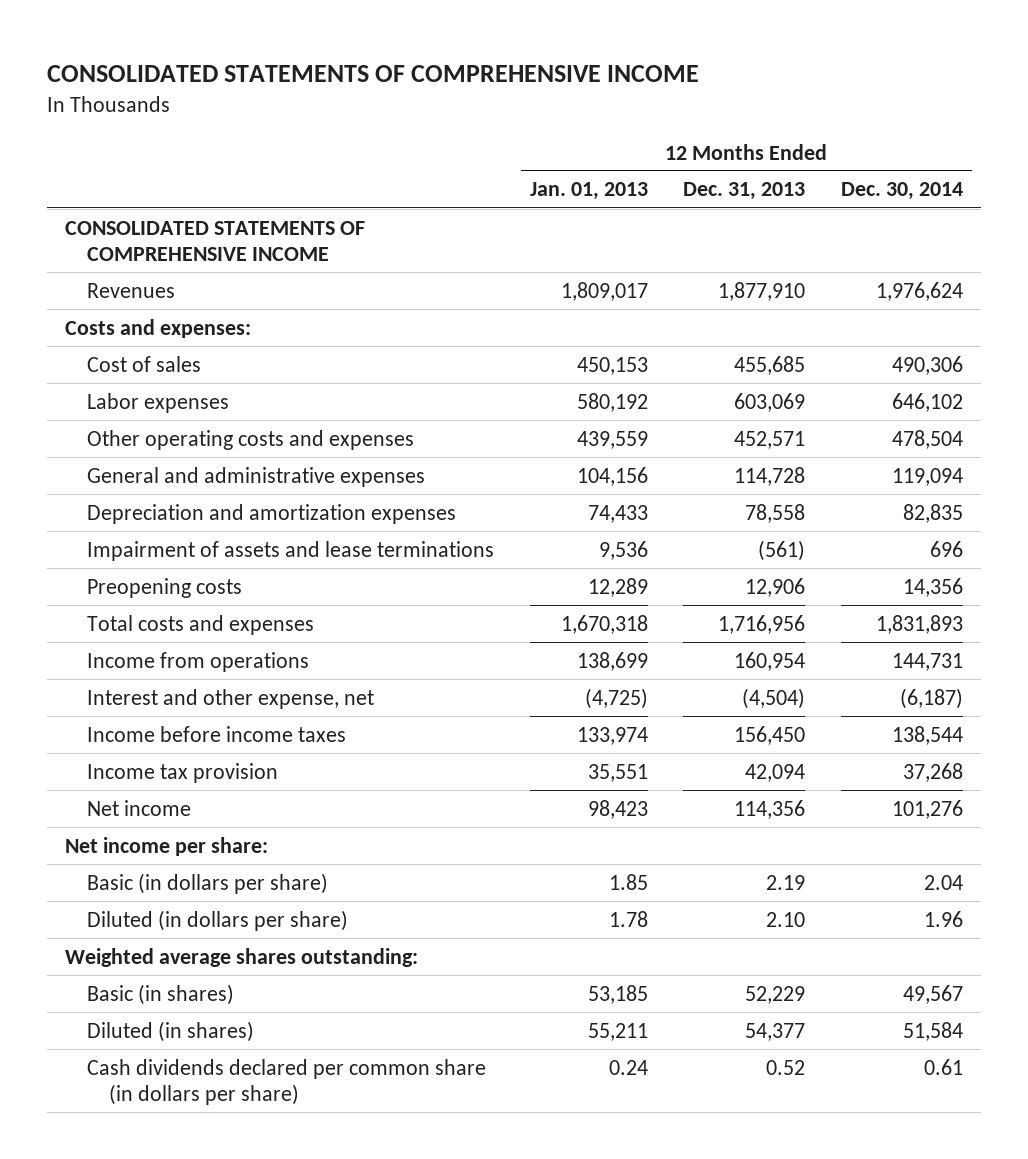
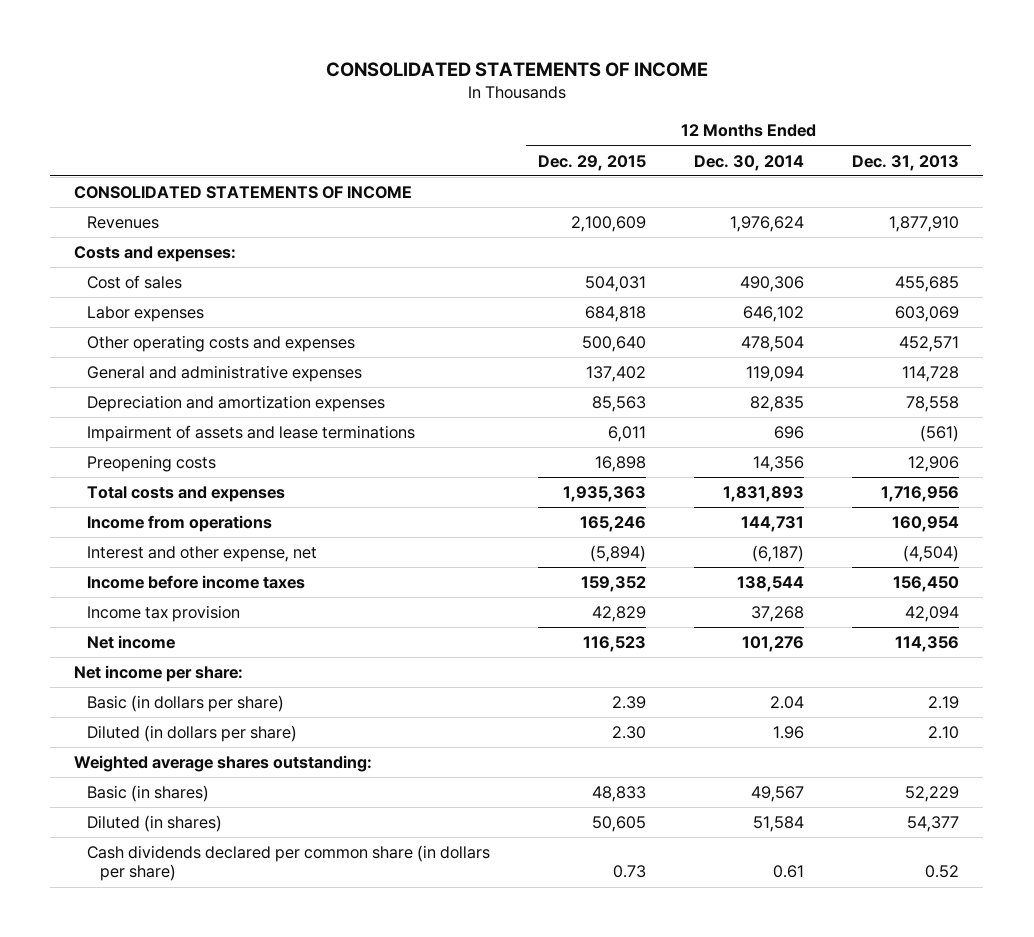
- CONSOLIDATED STATEMENTS OF COMPREHENSIVE INCOME
+ CONSOLIDATED STATEMENTS OF INCOME
- | 12 Months Ended Jan. 01, 2013 | 12 Months Ended Dec. 31, 2013 | 12 Months Ended Dec. 30, 2014
+ | 12 Months Ended Dec. 29, 2015 | 12 Months Ended Dec. 30, 2014 | 12 Months Ended Dec. 31, 2013
- CONSOLIDATED STATEMENTS OF COMPREHENSIVE INCOME
+ CONSOLIDATED STATEMENTS OF INCOME

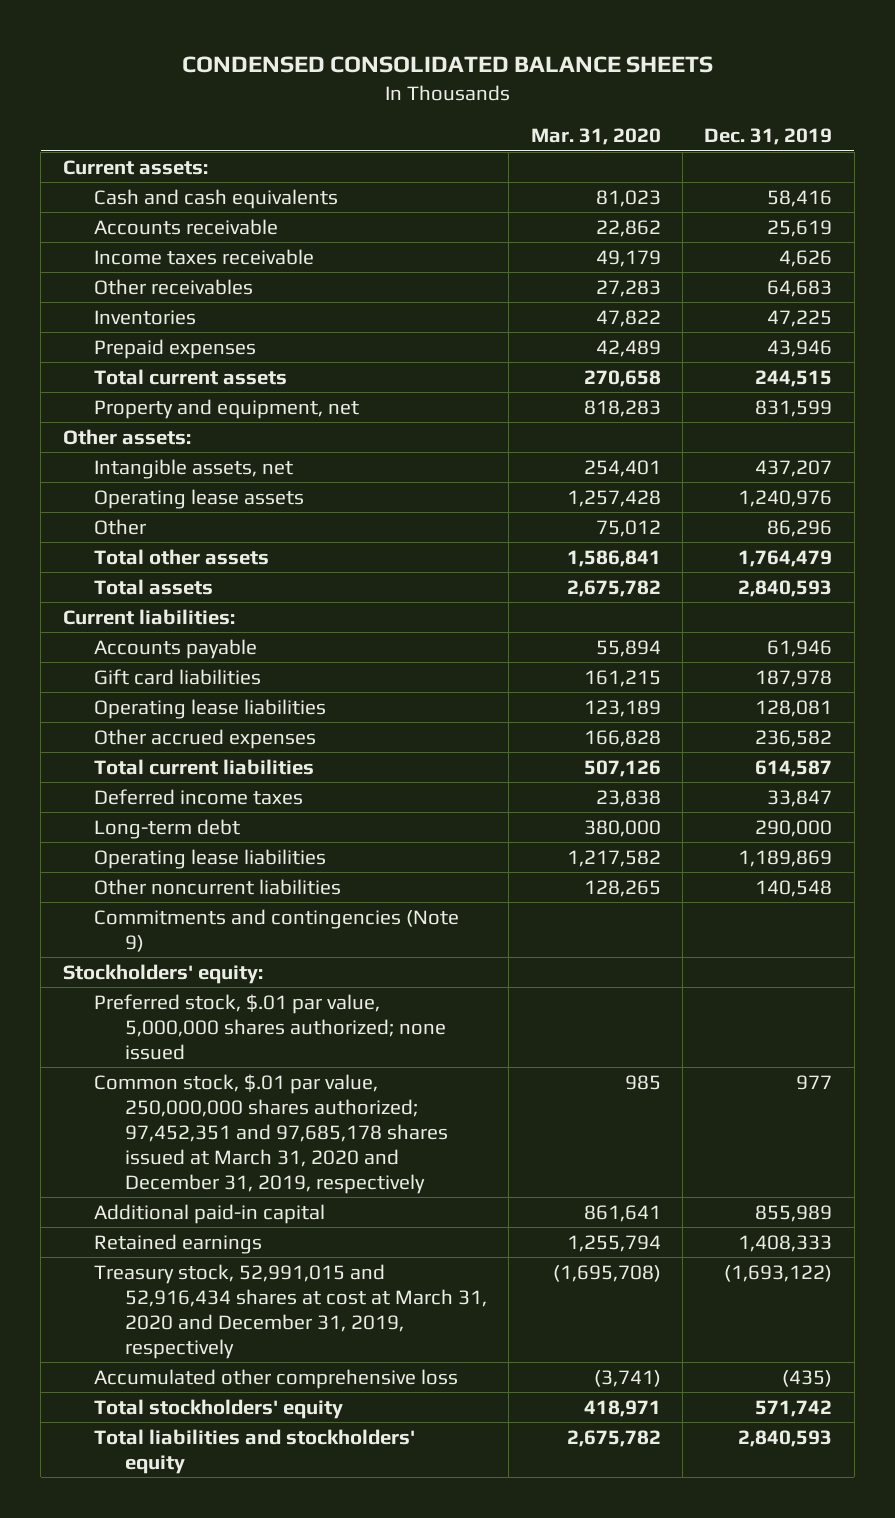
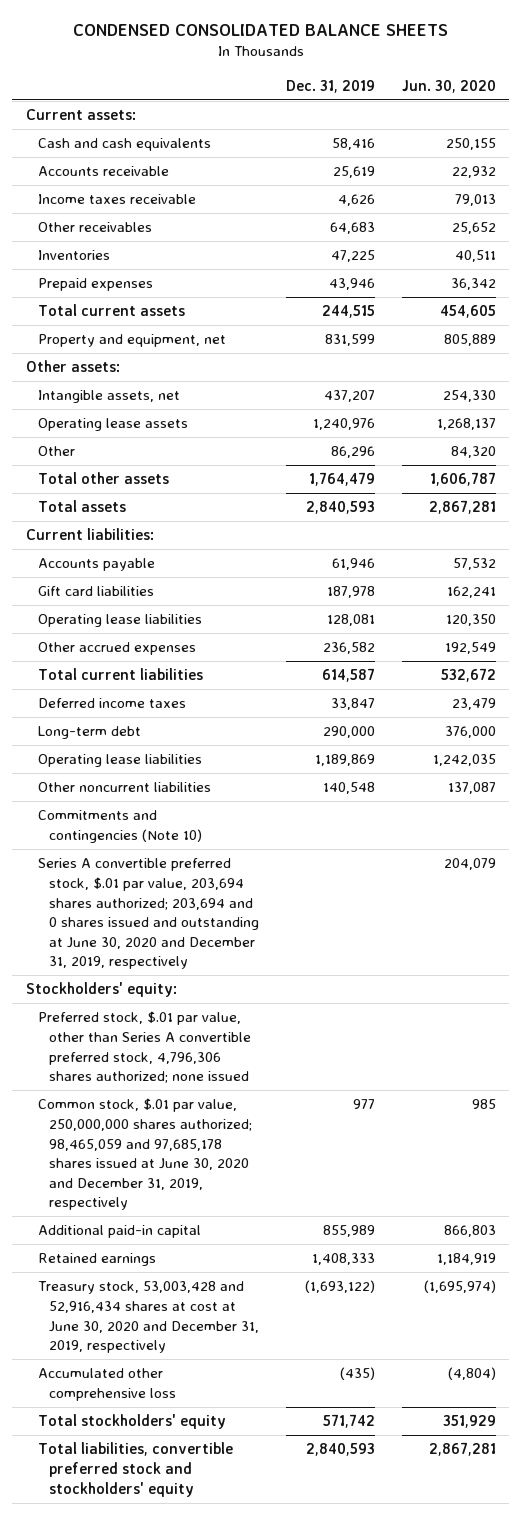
- | Mar. 31, 2020 | Dec. 31, 2019
+ | Dec. 31, 2019 | Jun. 30, 2020
- Commitments and contingencies (Note 9)
+ Commitments and contingencies (Note 10)
+ Series A convertible preferred stock, $.01 par value, 203,694 shares authorized; 203,694 and 0 shares issued and outstanding at June 30, 2020 and December 31, 2019, respectively | | 204,079
- Preferred stock, $.01 par value, 5,000,000 shares authorized; none issued
- Common stock, $.01 par value, 250,000,000 shares authorized; 97,452,351 and 97,685,178 shares issued at March 31, 2020 and December 31, 2019, respectively | 985 | 977
+ Preferred stock, $.01 par value, other than Series A convertible preferred stock, 4,796,306 shares authorized; none issued
+ Common stock, $.01 par value, 250,000,000 shares authorized; 98,465,059 and 97,685,178 shares issued at June 30, 2020 and December 31, 2019, respectively | 977 | 985
- Treasury stock, 52,991,015 and 52,916,434 shares at cost at March 31, 2020 and December 31, 2019, respectively | (1,695,708) | (1,693,122)
+ Treasury stock, 53,003,428 and 52,916,434 shares at cost at June 30, 2020 and December 31, 2019, respectively | (1,693,122) | (1,695,974)
- Total liabilities and stockholders' equity | 2,675,782 | 2,840,593
+ Total liabilities, convertible preferred stock and stockholders' equity | 2,840,593 | 2,867,281

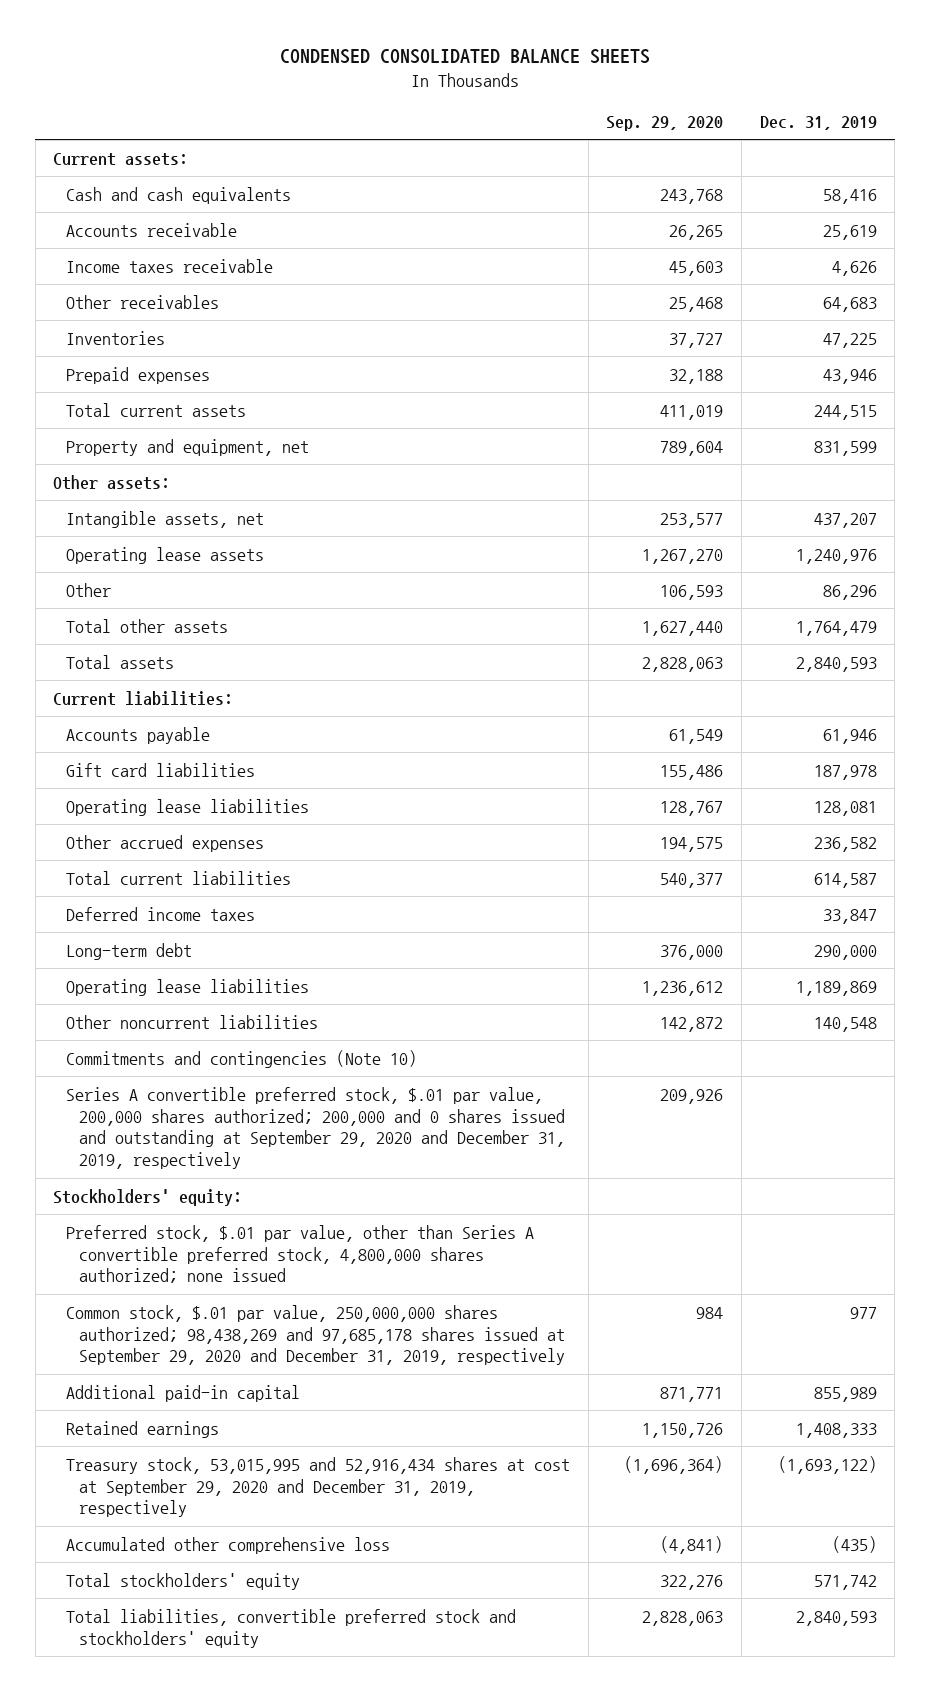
- | Dec. 31, 2019 | Jun. 30, 2020
+ | Sep. 29, 2020 | Dec. 31, 2019
- Series A convertible preferred stock, $.01 par value, 203,694 shares authorized; 203,694 and 0 shares issued and outstanding at June 30, 2020 and December 31, 2019, respectively | | 204,079
+ Series A convertible preferred stock, $.01 par value, 200,000 shares authorized; 200,000 and 0 shares issued and outstanding at September 29, 2020 and December 31, 2019, respectively | 209,926 |
- Preferred stock, $.01 par value, other than Series A convertible preferred stock, 4,796,306 shares authorized; none issued
- Common stock, $.01 par value, 250,000,000 shares authorized; 98,465,059 and 97,685,178 shares issued at June 30, 2020 and December 31, 2019, respectively | 977 | 985
+ Preferred stock, $.01 par value, other than Series A convertible preferred stock, 4,800,000 shares authorized; none issued
+ Common stock, $.01 par value, 250,000,000 shares authorized; 98,438,269 and 97,685,178 shares issued at September 29, 2020 and December 31, 2019, respectively | 984 | 977
- Treasury stock, 53,003,428 and 52,916,434 shares at cost at June 30, 2020 and December 31, 2019, respectively | (1,693,122) | (1,695,974)
+ Treasury stock, 53,015,995 and 52,916,434 shares at cost at September 29, 2020 and December 31, 2019, respectively | (1,696,364) | (1,693,122)

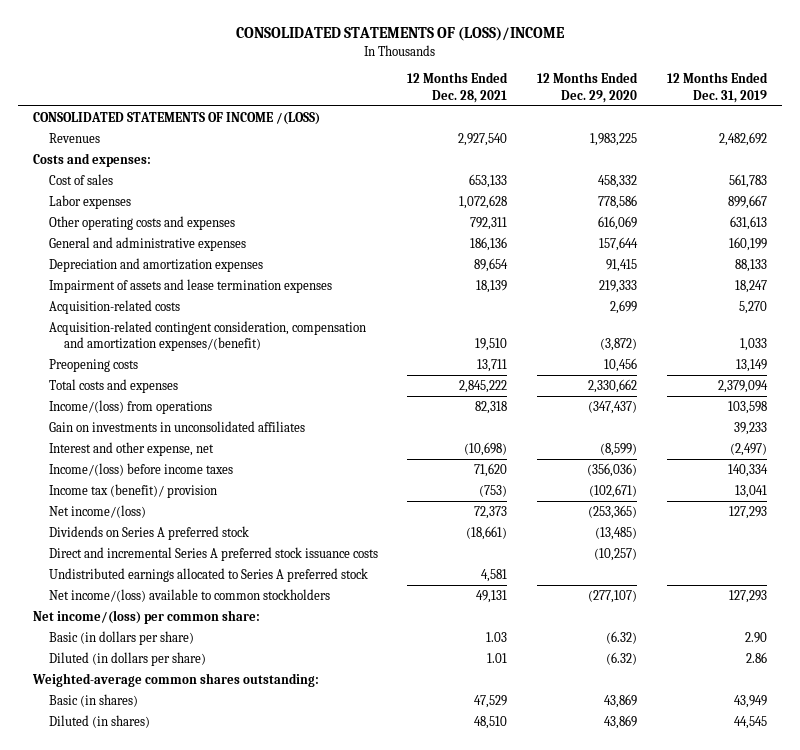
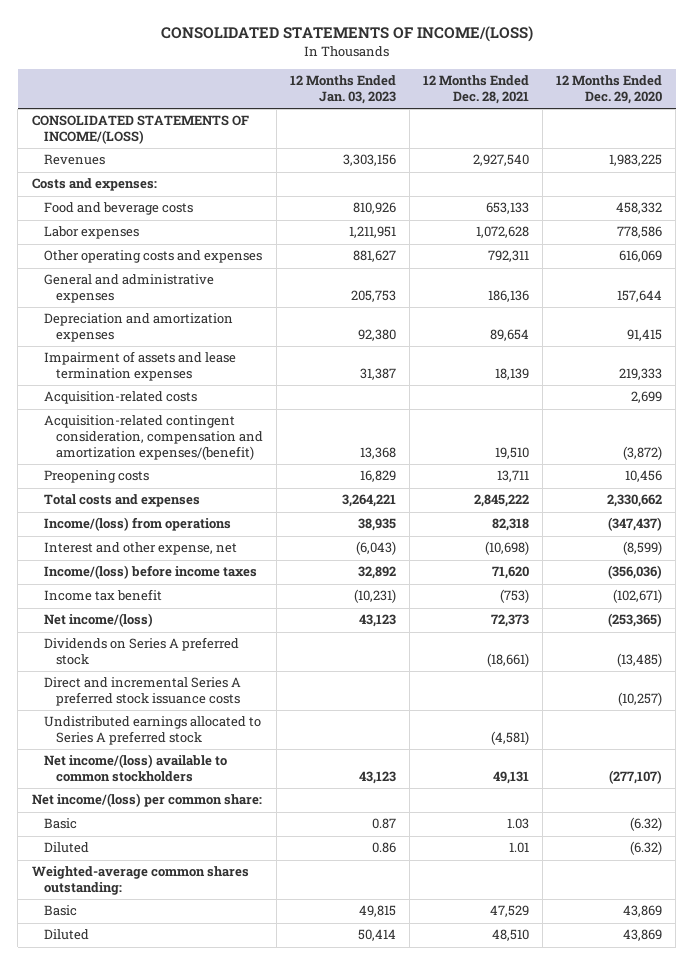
- CONSOLIDATED STATEMENTS OF (LOSS)/INCOME
+ CONSOLIDATED STATEMENTS OF INCOME/(LOSS)
- | 12 Months Ended Dec. 28, 2021 | 12 Months Ended Dec. 29, 2020 | 12 Months Ended Dec. 31, 2019
+ | 12 Months Ended Jan. 03, 2023 | 12 Months Ended Dec. 28, 2021 | 12 Months Ended Dec. 29, 2020
- CONSOLIDATED STATEMENTS OF INCOME /(LOSS)
+ CONSOLIDATED STATEMENTS OF INCOME/(LOSS)
- Cost of sales | 653,133 | 458,332 | 561,783
+ Food and beverage costs | 810,926 | 653,133 | 458,332
- Gain on investments in unconsolidated affiliates | | | 39,233
- Income tax (benefit)/ provision | (753) | (102,671) | 13,041
+ Income tax benefit | (10,231) | (753) | (102,671)
- Undistributed earnings allocated to Series A preferred stock | 4,581 | |
+ Undistributed earnings allocated to Series A preferred stock | | (4,581) |
- Basic (in dollars per share) | 1.03 | (6.32) | 2.90
- Diluted (in dollars per share) | 1.01 | (6.32) | 2.86
+ Basic | 0.87 | 1.03 | (6.32)
+ Diluted | 0.86 | 1.01 | (6.32)
- Basic (in shares) | 47,529 | 43,869 | 43,949
- Diluted (in shares) | 48,510 | 43,869 | 44,545
+ Basic | 49,815 | 47,529 | 43,869
+ Diluted | 50,414 | 48,510 | 43,869

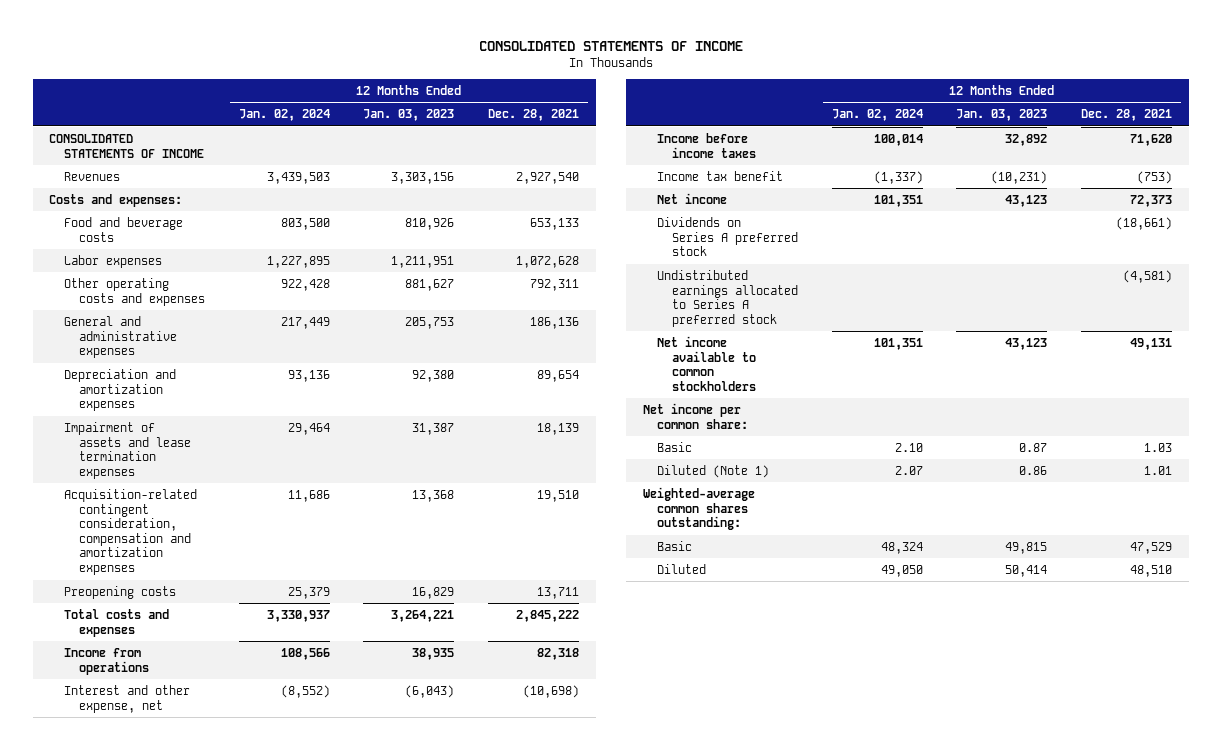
- CONSOLIDATED STATEMENTS OF INCOME/(LOSS)
+ CONSOLIDATED STATEMENTS OF INCOME
- | 12 Months Ended Jan. 03, 2023 | 12 Months Ended Dec. 28, 2021 | 12 Months Ended Dec. 29, 2020
+ | 12 Months Ended Jan. 02, 2024 | 12 Months Ended Jan. 03, 2023 | 12 Months Ended Dec. 28, 2021
- CONSOLIDATED STATEMENTS OF INCOME/(LOSS)
+ CONSOLIDATED STATEMENTS OF INCOME
- Acquisition-related costs | | | 2,699
- Acquisition-related contingent consideration, compensation and amortization expenses/(benefit) | 13,368 | 19,510 | (3,872)
+ Acquisition-related contingent consideration, compensation and amortization expenses | 11,686 | 13,368 | 19,510
- Income/(loss) from operations | 38,935 | 82,318 | (347,437)
+ Income from operations | 108,566 | 38,935 | 82,318
- Income/(loss) before income taxes | 32,892 | 71,620 | (356,036)
+ Income before income taxes | 100,014 | 32,892 | 71,620
- Net income/(loss) | 43,123 | 72,373 | (253,365)
+ Net income | 101,351 | 43,123 | 72,373
- Direct and incremental Series A preferred stock issuance costs | | | (10,257)
- Net income/(loss) available to common stockholders | 43,123 | 49,131 | (277,107)
- Net income/(loss) per common share:
+ Net income available to common stockholders | 101,351 | 43,123 | 49,131
+ Net income per common share:
- Diluted | 0.86 | 1.01 | (6.32)
+ Diluted (Note 1) | 2.07 | 0.86 | 1.01

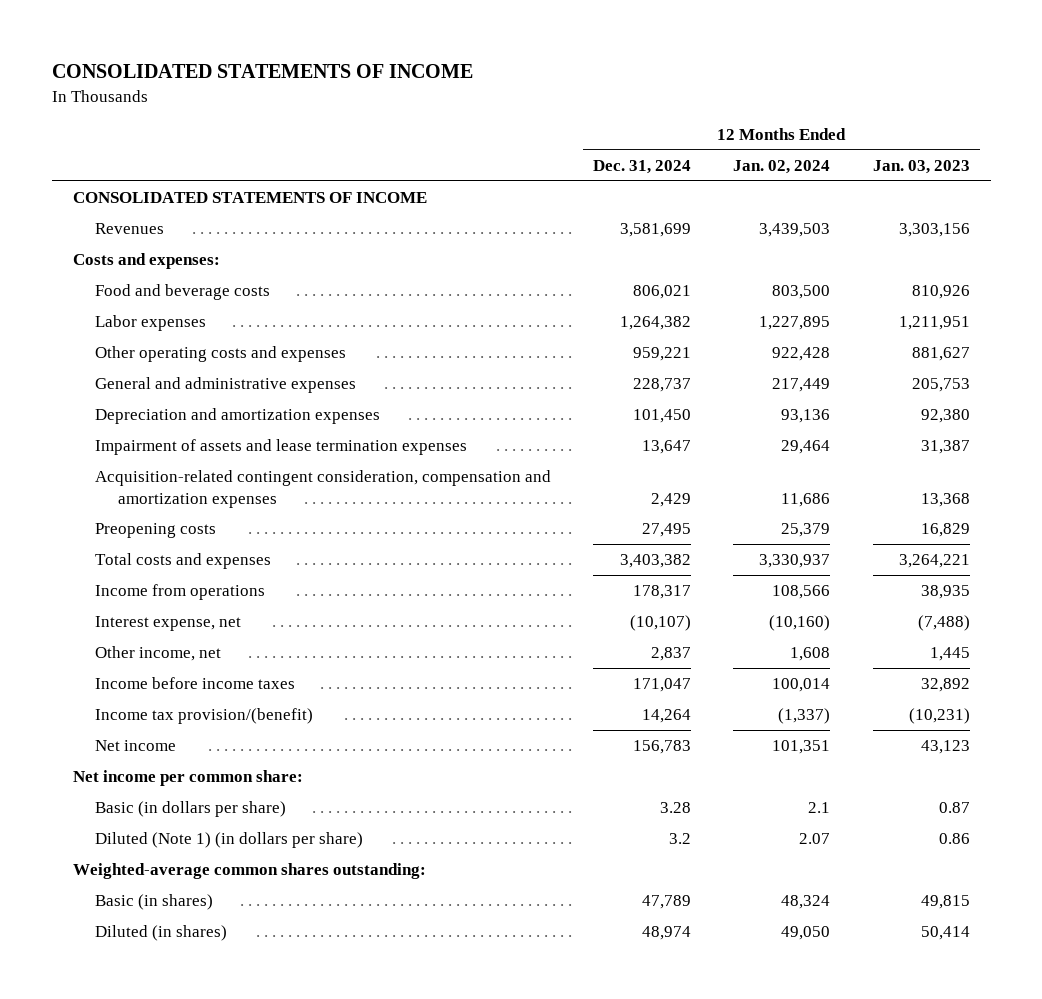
- | 12 Months Ended Jan. 02, 2024 | 12 Months Ended Jan. 03, 2023 | 12 Months Ended Dec. 28, 2021
+ | 12 Months Ended Dec. 31, 2024 | 12 Months Ended Jan. 02, 2024 | 12 Months Ended Jan. 03, 2023
- Interest and other expense, net | (8,552) | (6,043) | (10,698)
+ Interest expense, net | (10,107) | (10,160) | (7,488)
+ Other income, net | 2,837 | 1,608 | 1,445
- Income tax benefit | (1,337) | (10,231) | (753)
+ Income tax provision/(benefit) | 14,264 | (1,337) | (10,231)
- Dividends on Series A preferred stock | | | (18,661)
- Undistributed earnings allocated to Series A preferred stock | | | (4,581)
- Net income available to common stockholders | 101,351 | 43,123 | 49,131
- Basic | 2.10 | 0.87 | 1.03
- Diluted (Note 1) | 2.07 | 0.86 | 1.01
+ Basic (in dollars per share) | 3.28 | 2.1 | 0.87
+ Diluted (Note 1) (in dollars per share) | 3.2 | 2.07 | 0.86
- Basic | 48,324 | 49,815 | 47,529
- Diluted | 49,050 | 50,414 | 48,510
+ Basic (in shares) | 47,789 | 48,324 | 49,815
+ Diluted (in shares) | 48,974 | 49,050 | 50,414

